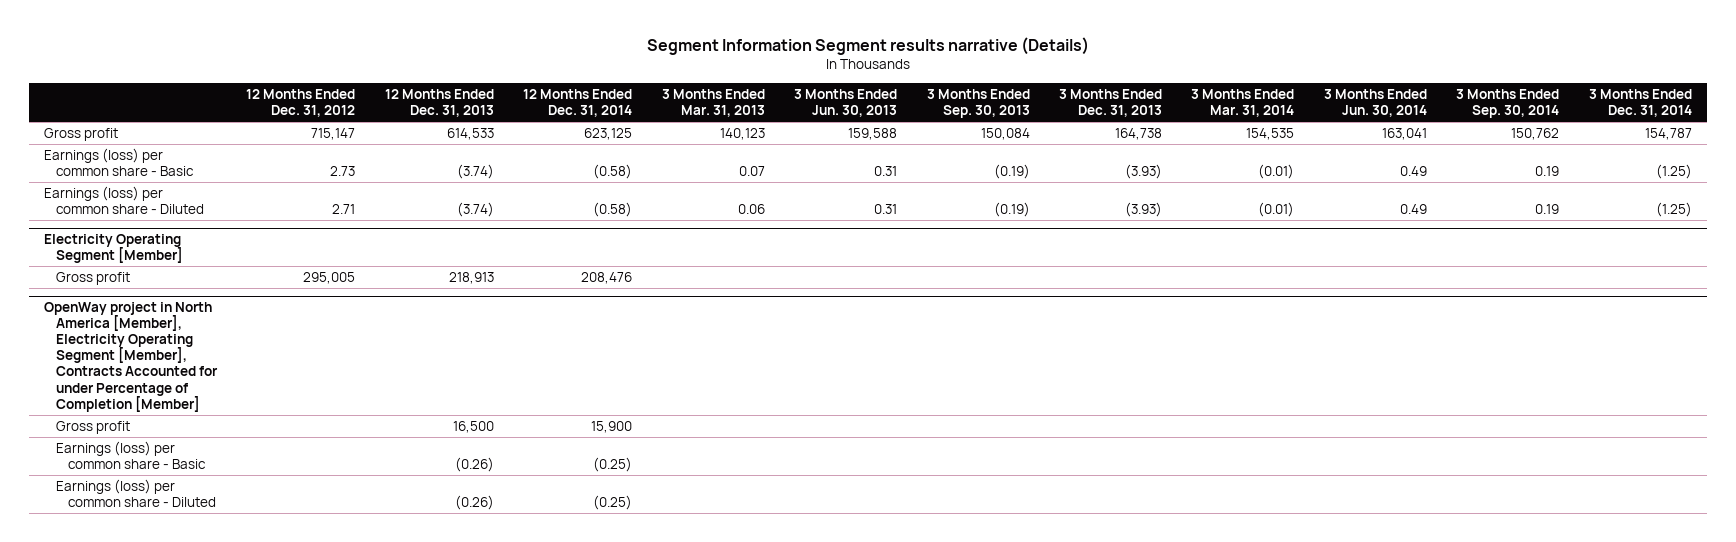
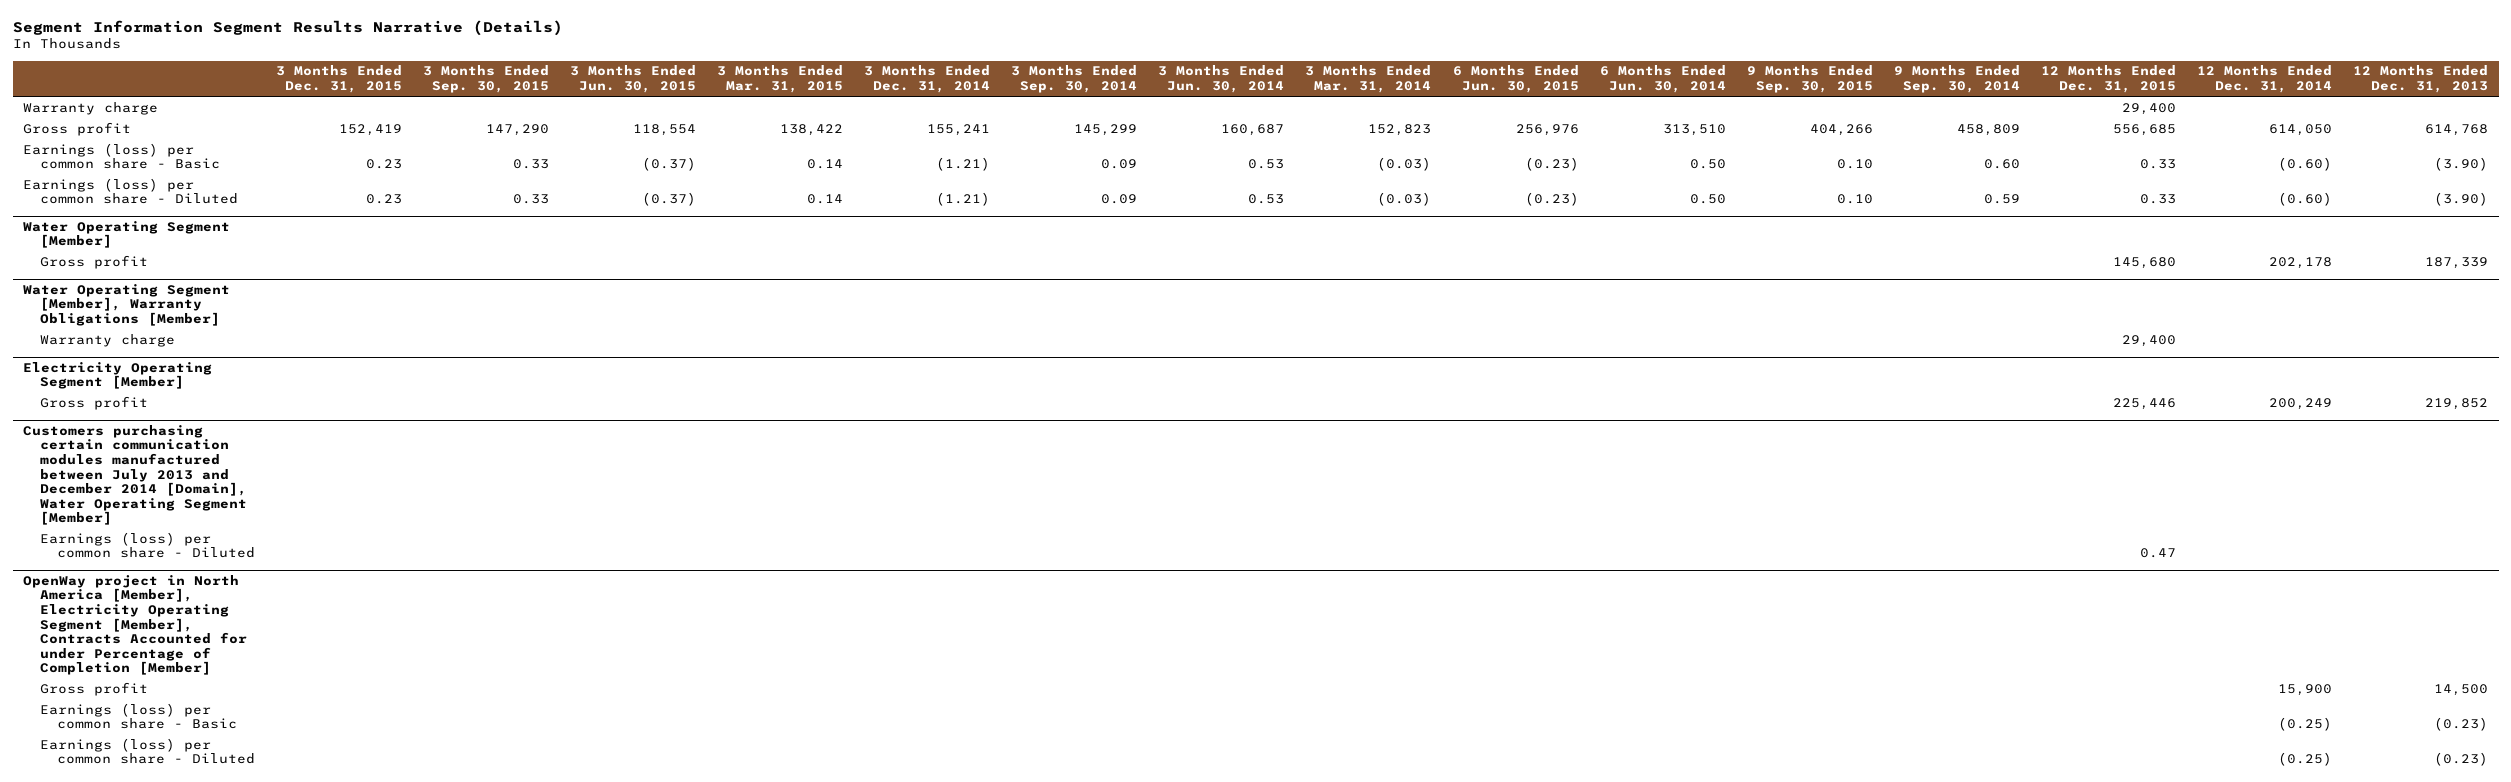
- Segment Information Segment results narrative (Details)
+ Segment Information Segment Results Narrative (Details)
- | 12 Months Ended Dec. 31, 2012 | 12 Months Ended Dec. 31, 2013 | 12 Months Ended Dec. 31, 2014 | 3 Months Ended Mar. 31, 2013 | 3 Months Ended Jun. 30, 2013 | 3 Months Ended Sep. 30, 2013 | 3 Months Ended Dec. 31, 2013 | 3 Months Ended Mar. 31, 2014 | 3 Months Ended Jun. 30, 2014 | 3 Months Ended Sep. 30, 2014 | 3 Months Ended Dec. 31, 2014
+ | 3 Months Ended Dec. 31, 2015 | 3 Months Ended Sep. 30, 2015 | 3 Months Ended Jun. 30, 2015 | 3 Months Ended Mar. 31, 2015 | 3 Months Ended Dec. 31, 2014 | 3 Months Ended Sep. 30, 2014 | 3 Months Ended Jun. 30, 2014 | 3 Months Ended Mar. 31, 2014 | 6 Months Ended Jun. 30, 2015 | 6 Months Ended Jun. 30, 2014 | 9 Months Ended Sep. 30, 2015 | 9 Months Ended Sep. 30, 2014 | 12 Months Ended Dec. 31, 2015 | 12 Months Ended Dec. 31, 2014 | 12 Months Ended Dec. 31, 2013
- Gross profit | 715,147 | 614,533 | 623,125 | 140,123 | 159,588 | 150,084 | 164,738 | 154,535 | 163,041 | 150,762 | 154,787
- Earnings (loss) per common share - Basic | 2.73 | (3.74) | (0.58) | 0.07 | 0.31 | (0.19) | (3.93) | (0.01) | 0.49 | 0.19 | (1.25)
- Earnings (loss) per common share - Diluted | 2.71 | (3.74) | (0.58) | 0.06 | 0.31 | (0.19) | (3.93) | (0.01) | 0.49 | 0.19 | (1.25)
+ Warranty charge | | | | | | | | | | | | | 29,400 | |
+ Gross profit | 152,419 | 147,290 | 118,554 | 138,422 | 155,241 | 145,299 | 160,687 | 152,823 | 256,976 | 313,510 | 404,266 | 458,809 | 556,685 | 614,050 | 614,768
+ Earnings (loss) per common share - Basic | 0.23 | 0.33 | (0.37) | 0.14 | (1.21) | 0.09 | 0.53 | (0.03) | (0.23) | 0.50 | 0.10 | 0.60 | 0.33 | (0.60) | (3.90)
+ Earnings (loss) per common share - Diluted | 0.23 | 0.33 | (0.37) | 0.14 | (1.21) | 0.09 | 0.53 | (0.03) | (0.23) | 0.50 | 0.10 | 0.59 | 0.33 | (0.60) | (3.90)
+ Water Operating Segment [Member]
+ Gross profit | | | | | | | | | | | | | 145,680 | 202,178 | 187,339
+ Water Operating Segment [Member], Warranty Obligations [Member]
+ Warranty charge | | | | | | | | | | | | | 29,400 | |
@ Electricity Operating Segment [Member]
- Gross profit | 295,005 | 218,913 | 208,476 | | | | | | | |
+ Gross profit | | | | | | | | | | | | | 225,446 | 200,249 | 219,852
+ Customers purchasing certain communication modules manufactured between July 2013 and December 2014 [Domain], Water Operating Segment [Member]
+ Earnings (loss) per common share - Diluted | | | | | | | | | | | | | 0.47 | |
@ OpenWay project in North America [Member], Electricity Operating Segment [Member], Contracts Accounted for under Percentage of Completion [Member]
- Gross profit | | 16,500 | 15,900 | | | | | | | |
- Earnings (loss) per common share - Basic | | (0.26) | (0.25) | | | | | | | |
- Earnings (loss) per common share - Diluted | | (0.26) | (0.25) | | | | | | | |
+ Gross profit | | | | | | | | | | | | | | 15,900 | 14,500
+ Earnings (loss) per common share - Basic | | | | | | | | | | | | | | (0.25) | (0.23)
+ Earnings (loss) per common share - Diluted | | | | | | | | | | | | | | (0.25) | (0.23)

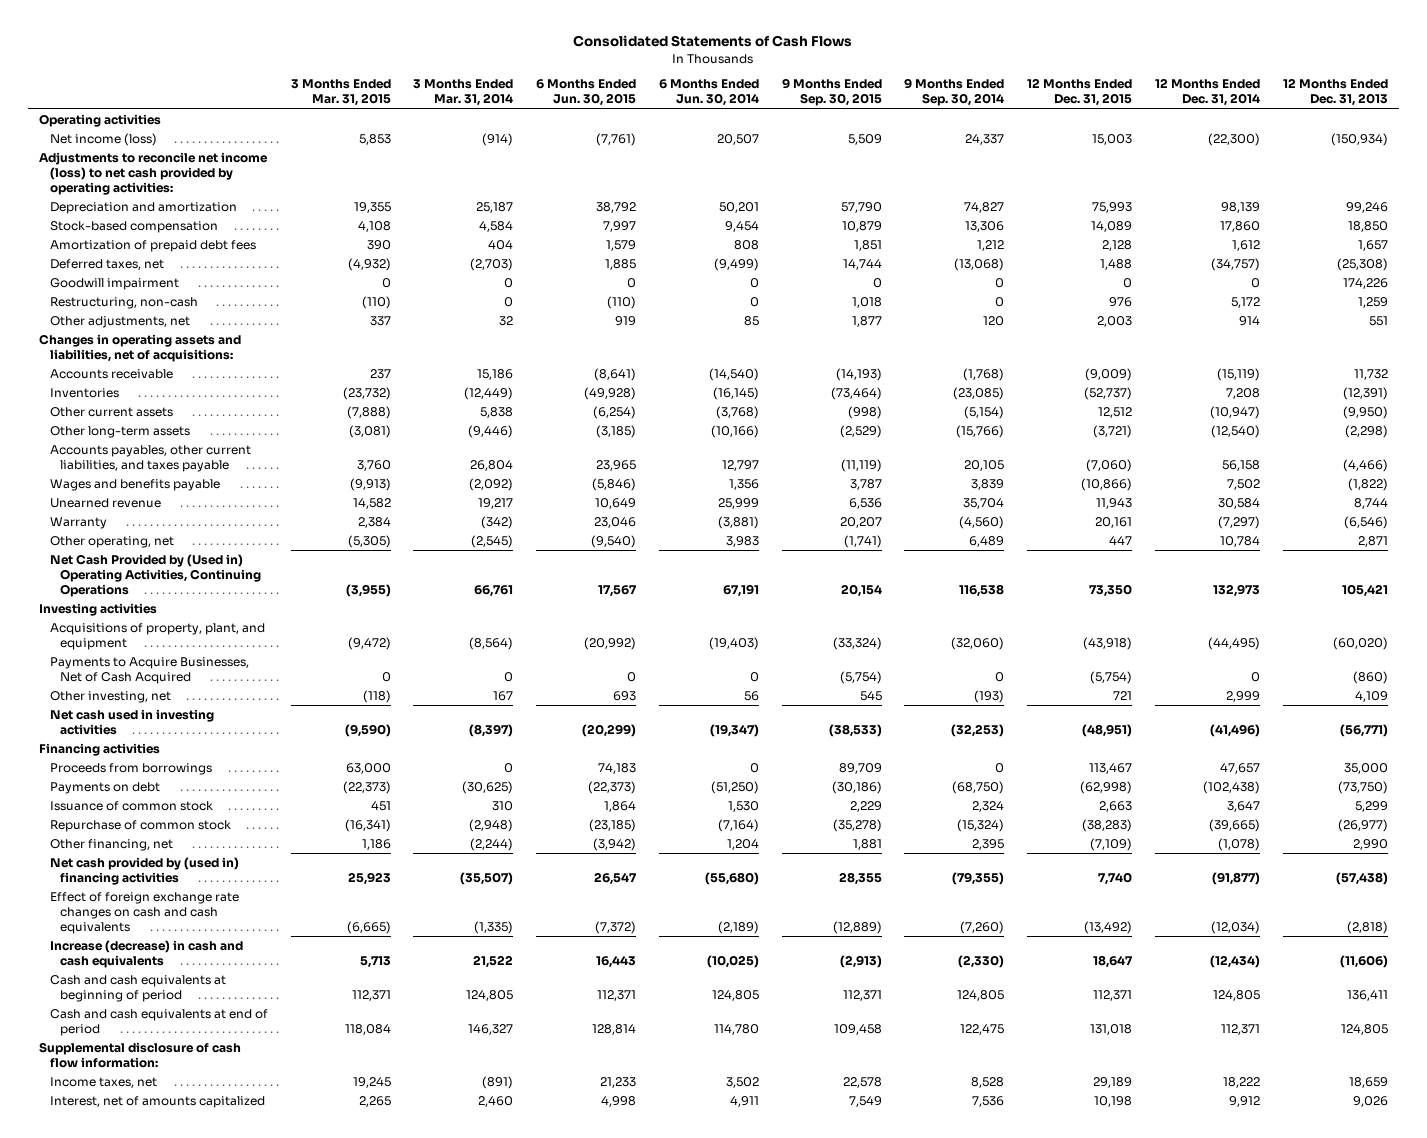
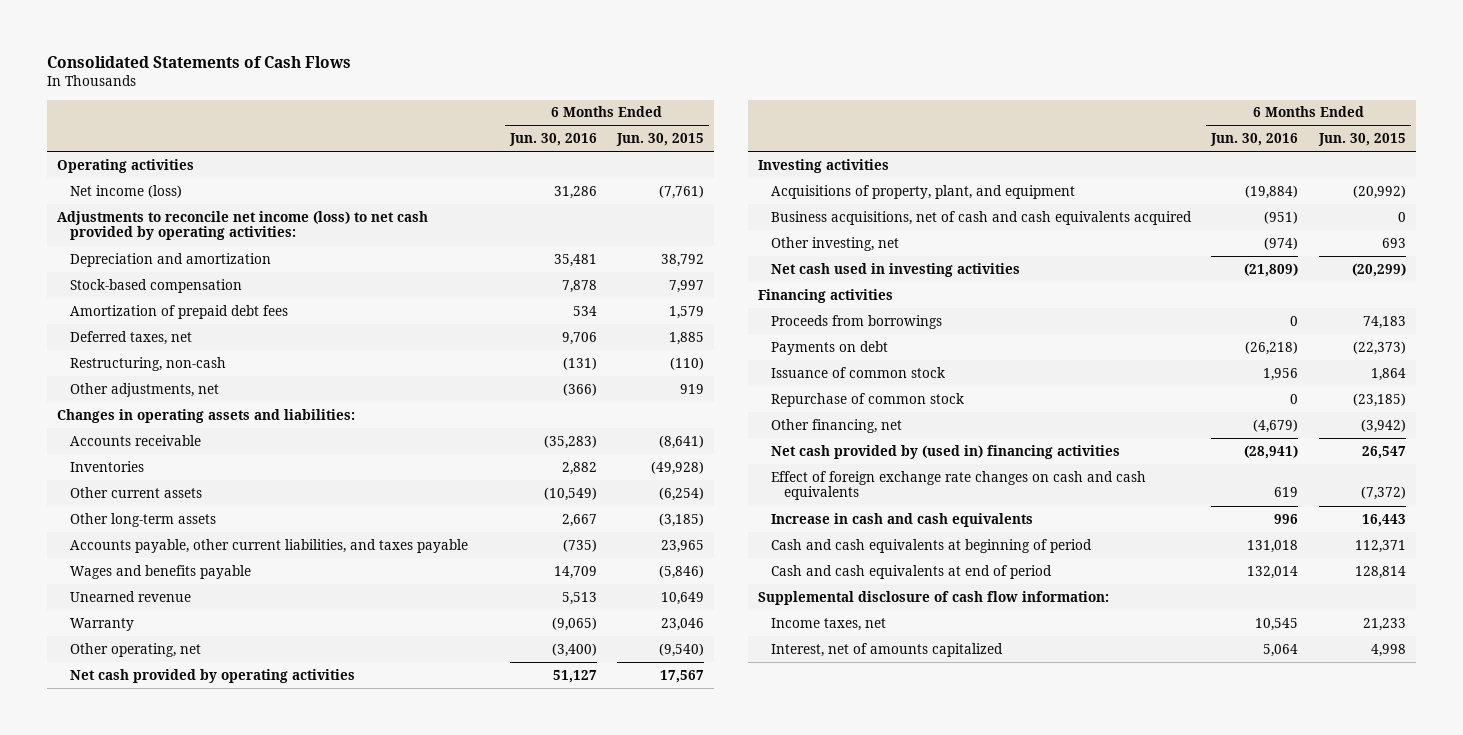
- | 3 Months Ended Mar. 31, 2015 | 3 Months Ended Mar. 31, 2014 | 6 Months Ended Jun. 30, 2015 | 6 Months Ended Jun. 30, 2014 | 9 Months Ended Sep. 30, 2015 | 9 Months Ended Sep. 30, 2014 | 12 Months Ended Dec. 31, 2015 | 12 Months Ended Dec. 31, 2014 | 12 Months Ended Dec. 31, 2013
+ | 6 Months Ended Jun. 30, 2016 | 6 Months Ended Jun. 30, 2015
- Goodwill impairment | 0 | 0 | 0 | 0 | 0 | 0 | 0 | 0 | 174,226
- Changes in operating assets and liabilities, net of acquisitions:
+ Changes in operating assets and liabilities:
- Accounts payables, other current liabilities, and taxes payable | 3,760 | 26,804 | 23,965 | 12,797 | (11,119) | 20,105 | (7,060) | 56,158 | (4,466)
+ Accounts payable, other current liabilities, and taxes payable | (735) | 23,965
- Net Cash Provided by (Used in) Operating Activities, Continuing Operations | (3,955) | 66,761 | 17,567 | 67,191 | 20,154 | 116,538 | 73,350 | 132,973 | 105,421
+ Net cash provided by operating activities | 51,127 | 17,567
- Payments to Acquire Businesses, Net of Cash Acquired | 0 | 0 | 0 | 0 | (5,754) | 0 | (5,754) | 0 | (860)
+ Business acquisitions, net of cash and cash equivalents acquired | (951) | 0
- Increase (decrease) in cash and cash equivalents | 5,713 | 21,522 | 16,443 | (10,025) | (2,913) | (2,330) | 18,647 | (12,434) | (11,606)
+ Increase in cash and cash equivalents | 996 | 16,443

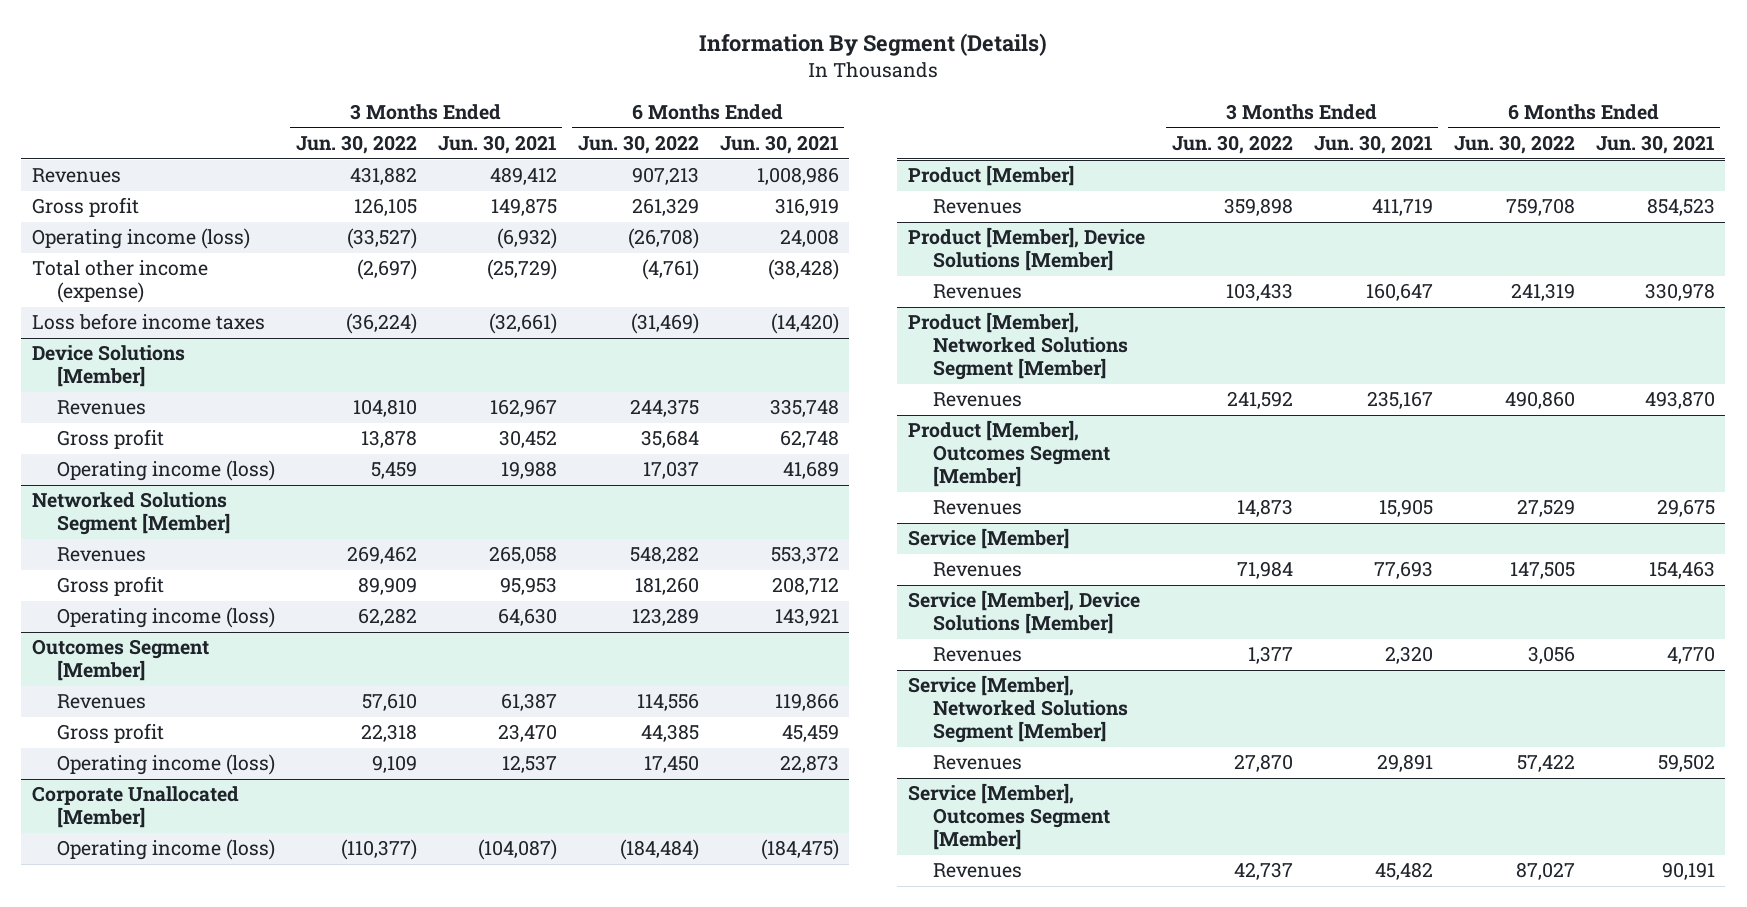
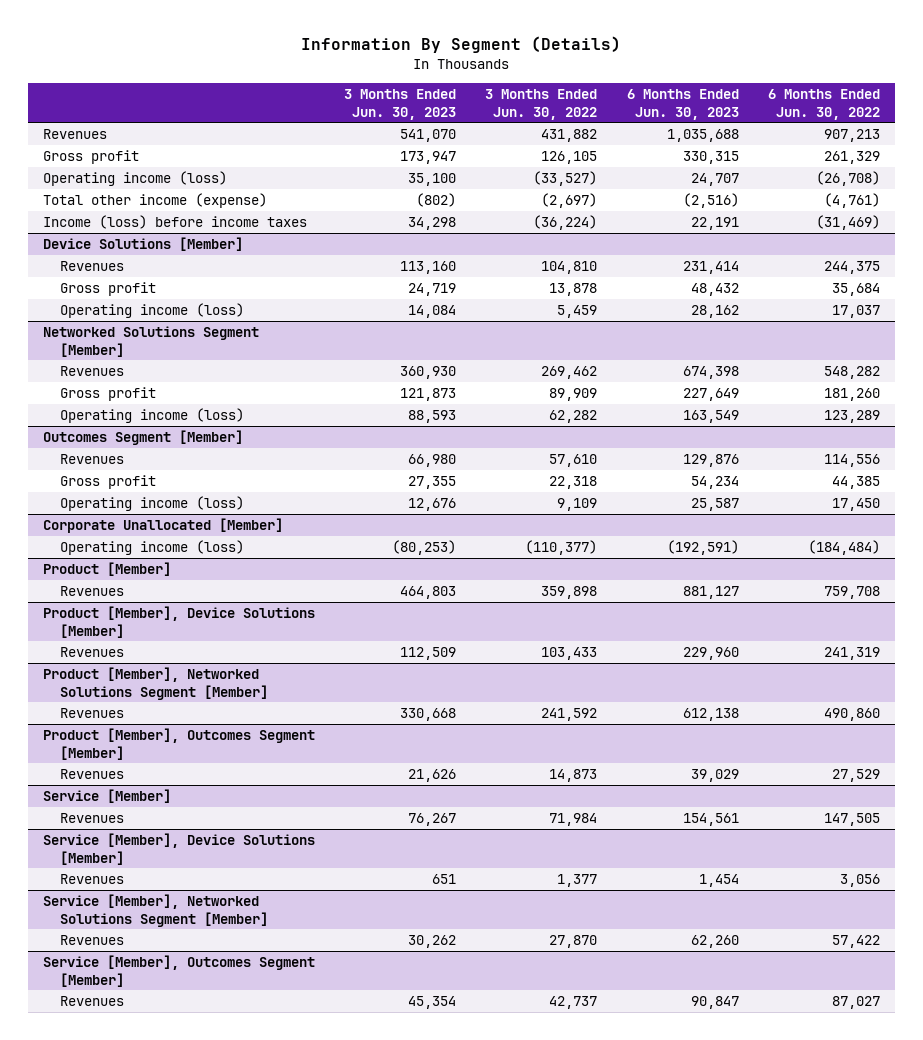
- | 3 Months Ended Jun. 30, 2022 | 3 Months Ended Jun. 30, 2021 | 6 Months Ended Jun. 30, 2022 | 6 Months Ended Jun. 30, 2021
+ | 3 Months Ended Jun. 30, 2023 | 3 Months Ended Jun. 30, 2022 | 6 Months Ended Jun. 30, 2023 | 6 Months Ended Jun. 30, 2022
- Loss before income taxes | (36,224) | (32,661) | (31,469) | (14,420)
+ Income (loss) before income taxes | 34,298 | (36,224) | 22,191 | (31,469)

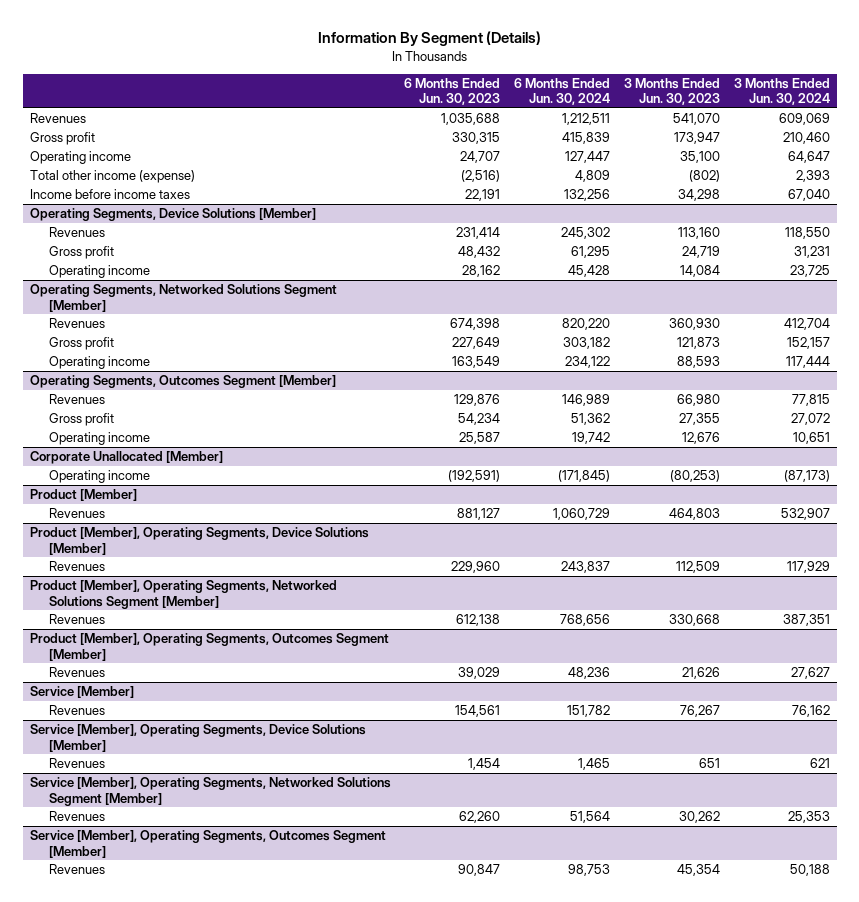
- | 3 Months Ended Jun. 30, 2023 | 3 Months Ended Jun. 30, 2022 | 6 Months Ended Jun. 30, 2023 | 6 Months Ended Jun. 30, 2022
+ | 6 Months Ended Jun. 30, 2023 | 6 Months Ended Jun. 30, 2024 | 3 Months Ended Jun. 30, 2023 | 3 Months Ended Jun. 30, 2024
- Operating income (loss) | 35,100 | (33,527) | 24,707 | (26,708)
+ Operating income | 24,707 | 127,447 | 35,100 | 64,647
- Income (loss) before income taxes | 34,298 | (36,224) | 22,191 | (31,469)
- Device Solutions [Member]
+ Income before income taxes | 22,191 | 132,256 | 34,298 | 67,040
+ Operating Segments, Device Solutions [Member]
- Operating income (loss) | 14,084 | 5,459 | 28,162 | 17,037
- Networked Solutions Segment [Member]
+ Operating income | 28,162 | 45,428 | 14,084 | 23,725
+ Operating Segments, Networked Solutions Segment [Member]
- Operating income (loss) | 88,593 | 62,282 | 163,549 | 123,289
- Outcomes Segment [Member]
+ Operating income | 163,549 | 234,122 | 88,593 | 117,444
+ Operating Segments, Outcomes Segment [Member]
- Operating income (loss) | 12,676 | 9,109 | 25,587 | 17,450
+ Operating income | 25,587 | 19,742 | 12,676 | 10,651
@ Corporate Unallocated [Member]
- Operating income (loss) | (80,253) | (110,377) | (192,591) | (184,484)
+ Operating income | (192,591) | (171,845) | (80,253) | (87,173)
- Product [Member], Device Solutions [Member]
+ Product [Member], Operating Segments, Device Solutions [Member]
- Product [Member], Networked Solutions Segment [Member]
+ Product [Member], Operating Segments, Networked Solutions Segment [Member]
- Product [Member], Outcomes Segment [Member]
+ Product [Member], Operating Segments, Outcomes Segment [Member]
- Service [Member], Device Solutions [Member]
+ Service [Member], Operating Segments, Device Solutions [Member]
- Service [Member], Networked Solutions Segment [Member]
+ Service [Member], Operating Segments, Networked Solutions Segment [Member]
- Service [Member], Outcomes Segment [Member]
+ Service [Member], Operating Segments, Outcomes Segment [Member]

